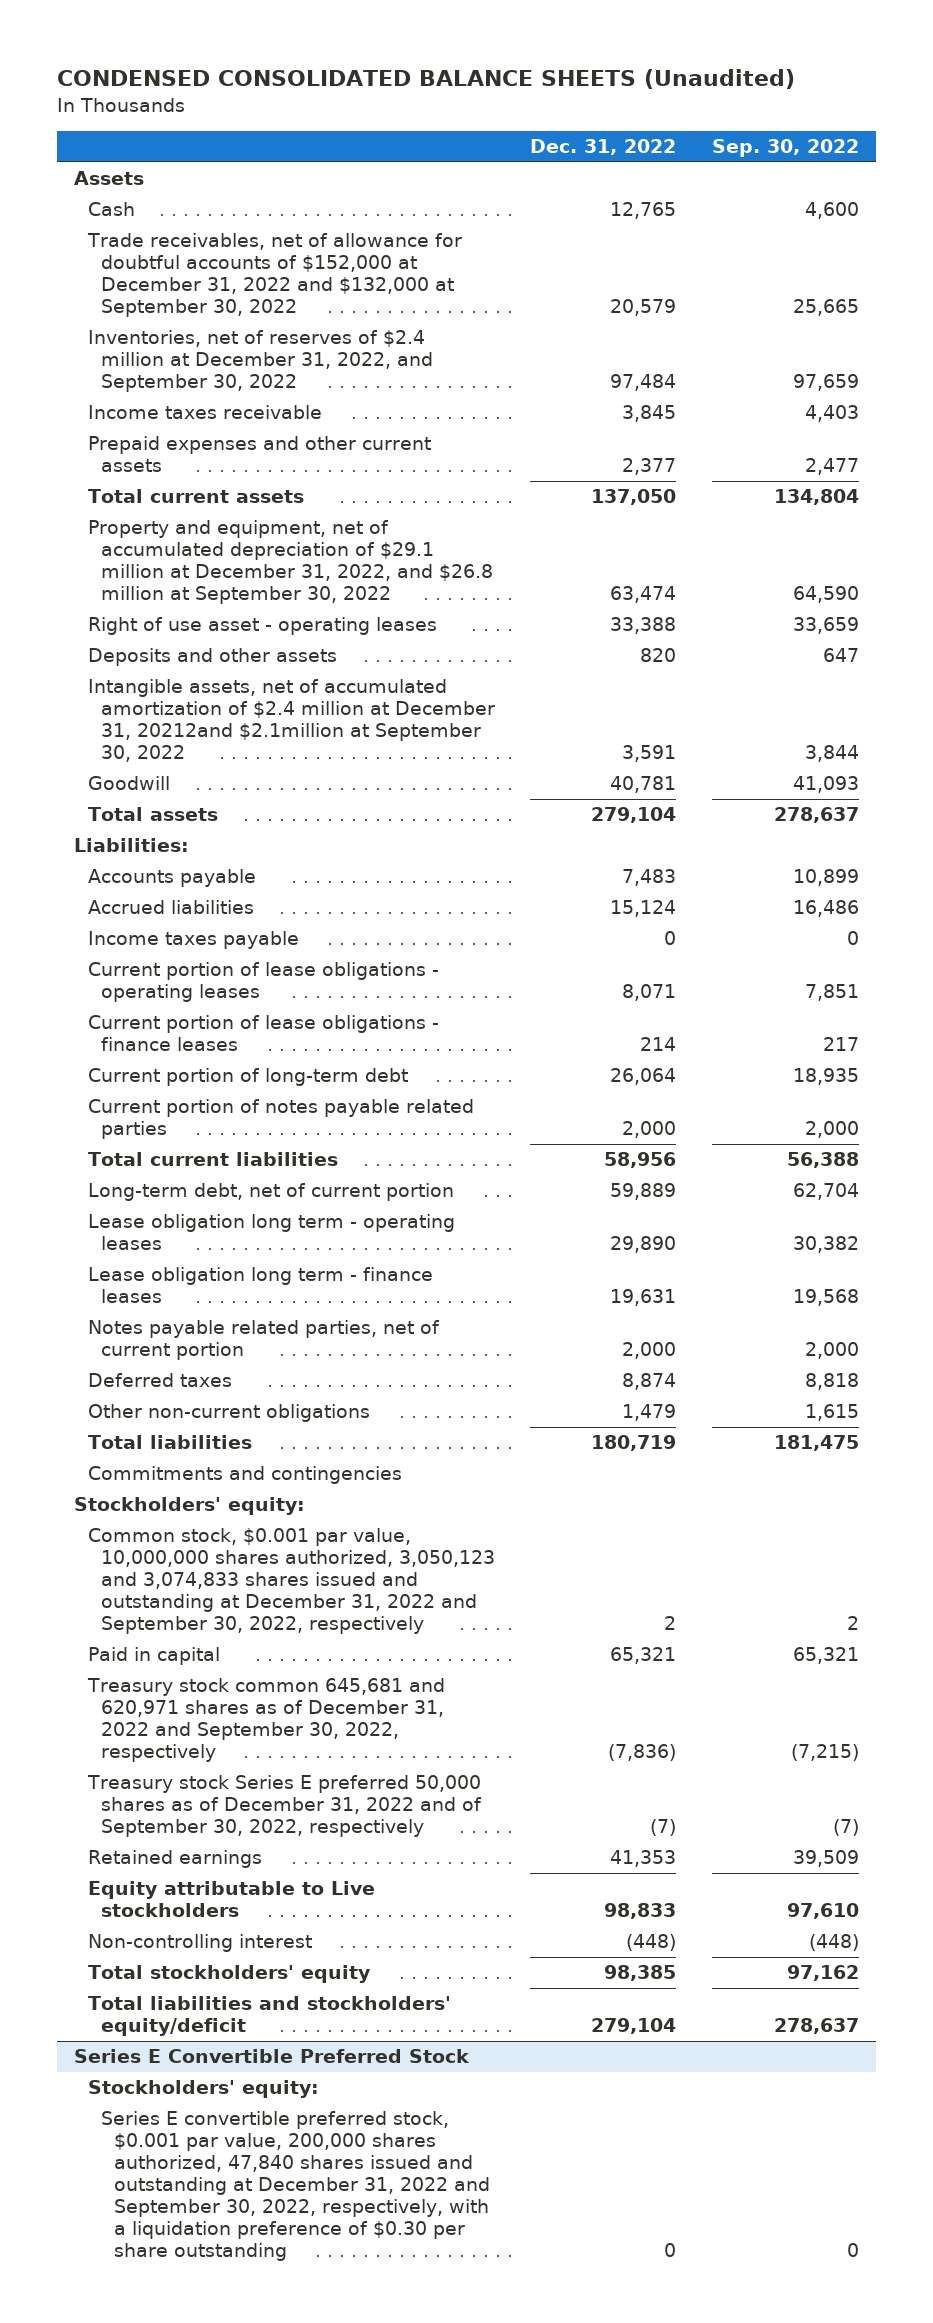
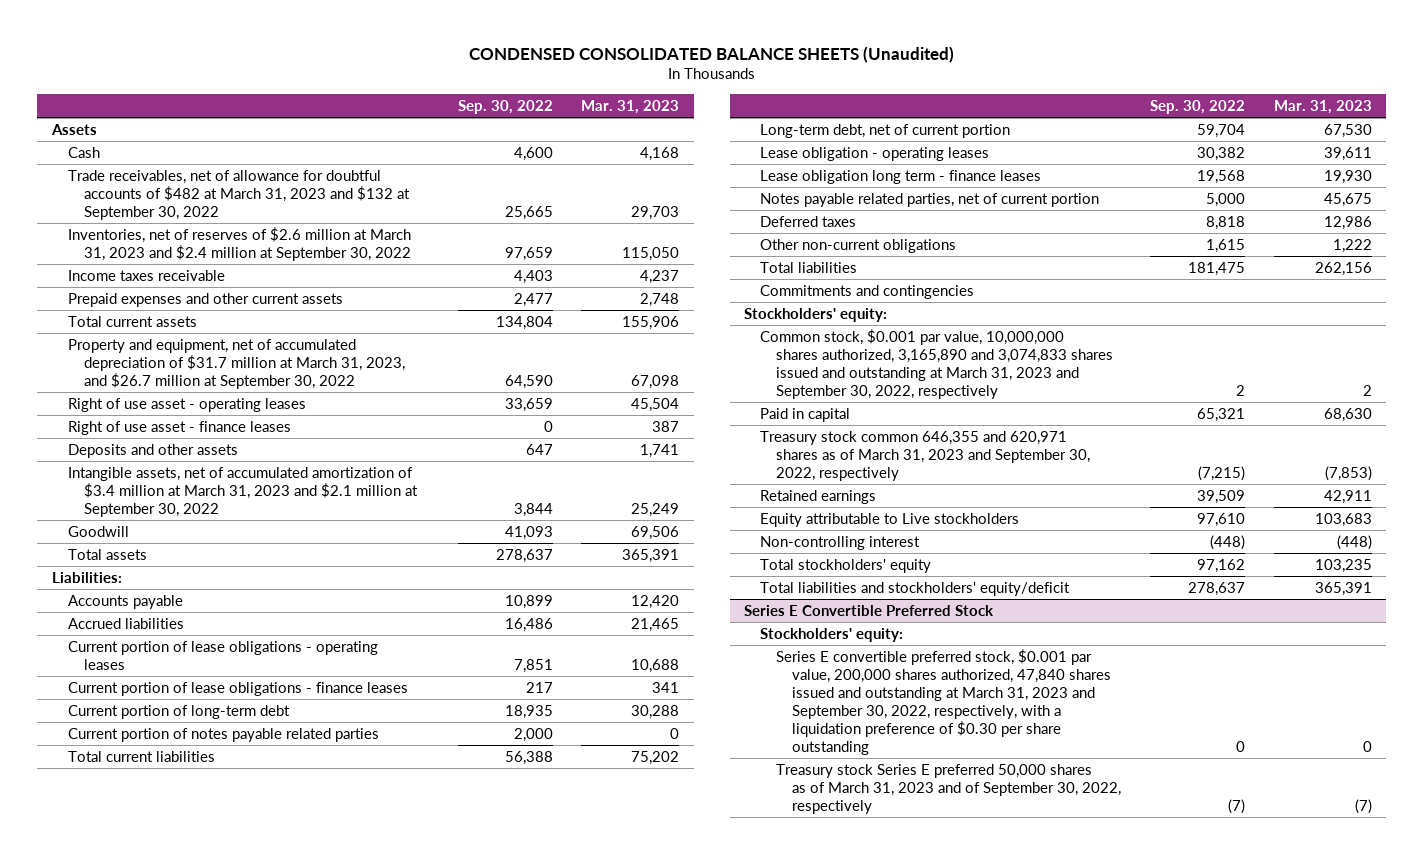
- | Dec. 31, 2022 | Sep. 30, 2022
+ | Sep. 30, 2022 | Mar. 31, 2023
- Trade receivables, net of allowance for doubtful accounts of $152,000 at December 31, 2022 and $132,000 at September 30, 2022 | 20,579 | 25,665
- Inventories, net of reserves of $2.4 million at December 31, 2022, and September 30, 2022 | 97,484 | 97,659
+ Trade receivables, net of allowance for doubtful accounts of $482 at March 31, 2023 and $132 at September 30, 2022 | 25,665 | 29,703
+ Inventories, net of reserves of $2.6 million at March 31, 2023 and $2.4 million at September 30, 2022 | 97,659 | 115,050
- Property and equipment, net of accumulated depreciation of $29.1 million at December 31, 2022, and $26.8 million at September 30, 2022 | 63,474 | 64,590
+ Property and equipment, net of accumulated depreciation of $31.7 million at March 31, 2023, and $26.7 million at September 30, 2022 | 64,590 | 67,098
+ Right of use asset - finance leases | 0 | 387
- Intangible assets, net of accumulated amortization of $2.4 million at December 31, 20212and $2.1million at September 30, 2022 | 3,591 | 3,844
+ Intangible assets, net of accumulated amortization of $3.4 million at March 31, 2023 and $2.1 million at September 30, 2022 | 3,844 | 25,249
- Income taxes payable | 0 | 0
- Long-term debt, net of current portion | 59,889 | 62,704
- Lease obligation long term - operating leases | 29,890 | 30,382
+ Long-term debt, net of current portion | 59,704 | 67,530
+ Lease obligation - operating leases | 30,382 | 39,611
- Notes payable related parties, net of current portion | 2,000 | 2,000
+ Notes payable related parties, net of current portion | 5,000 | 45,675
- Common stock, $0.001 par value, 10,000,000 shares authorized, 3,050,123 and 3,074,833 shares issued and outstanding at December 31, 2022 and September 30, 2022, respectively | 2 | 2
+ Common stock, $0.001 par value, 10,000,000 shares authorized, 3,165,890 and 3,074,833 shares issued and outstanding at March 31, 2023 and September 30, 2022, respectively | 2 | 2
- Treasury stock common 645,681 and 620,971 shares as of December 31, 2022 and September 30, 2022, respectively | (7,836) | (7,215)
- Treasury stock Series E preferred 50,000 shares as of December 31, 2022 and of September 30, 2022, respectively | (7) | (7)
+ Treasury stock common 646,355 and 620,971 shares as of March 31, 2023 and September 30, 2022, respectively | (7,215) | (7,853)
@ Series E Convertible Preferred Stock
- Series E convertible preferred stock, $0.001 par value, 200,000 shares authorized, 47,840 shares issued and outstanding at December 31, 2022 and September 30, 2022, respectively, with a liquidation preference of $0.30 per share outstanding | 0 | 0
+ Series E convertible preferred stock, $0.001 par value, 200,000 shares authorized, 47,840 shares issued and outstanding at March 31, 2023 and September 30, 2022, respectively, with a liquidation preference of $0.30 per share outstanding | 0 | 0
+ Treasury stock Series E preferred 50,000 shares as of March 31, 2023 and of September 30, 2022, respectively | (7) | (7)

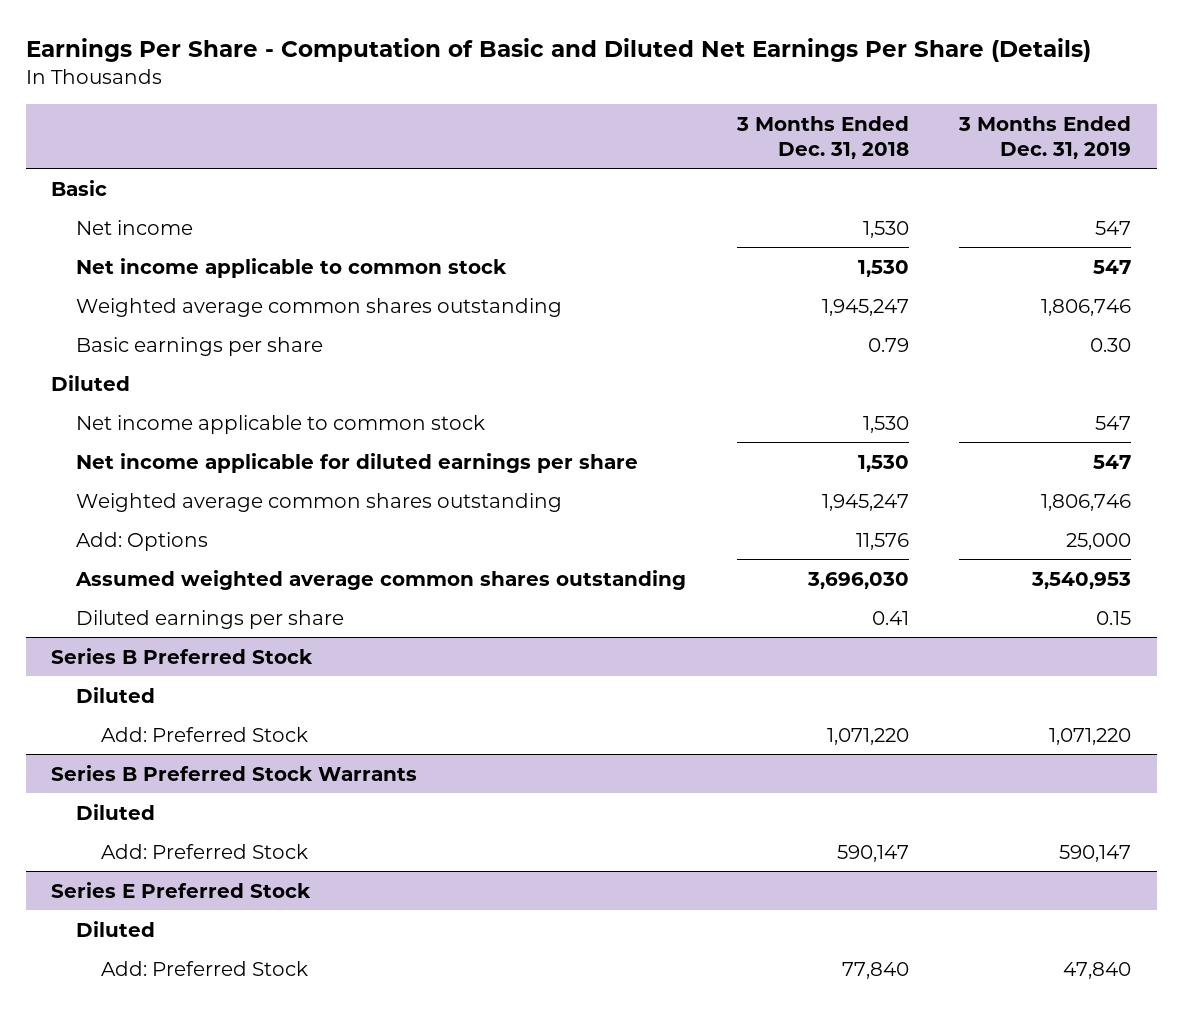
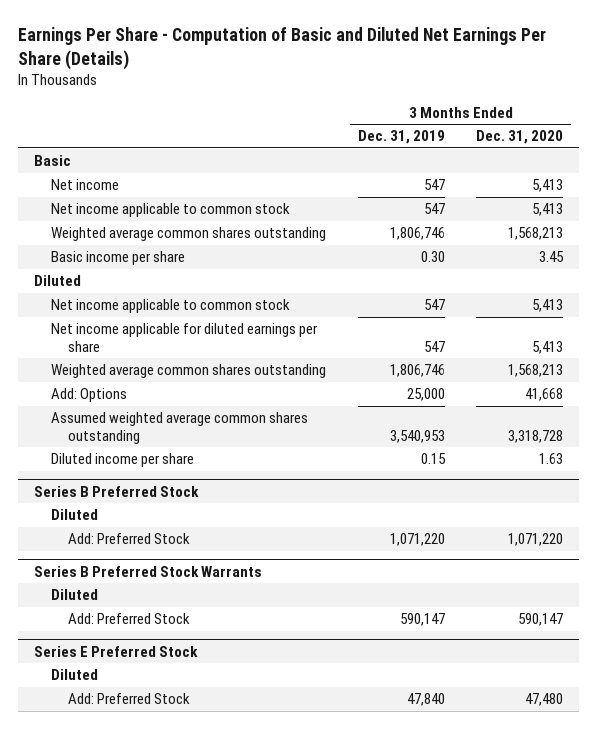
- | 3 Months Ended Dec. 31, 2018 | 3 Months Ended Dec. 31, 2019
+ | 3 Months Ended Dec. 31, 2019 | 3 Months Ended Dec. 31, 2020
- Basic earnings per share | 0.79 | 0.30
+ Basic income per share | 0.30 | 3.45
- Diluted earnings per share | 0.41 | 0.15
+ Diluted income per share | 0.15 | 1.63

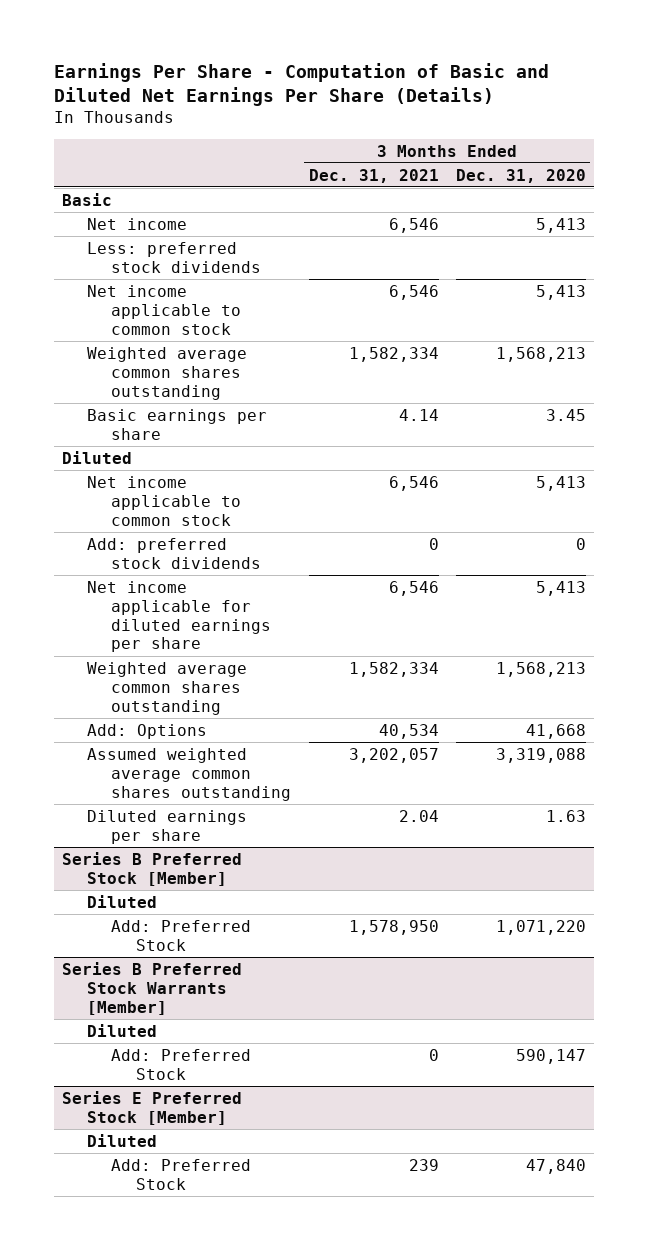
- | 3 Months Ended Dec. 31, 2019 | 3 Months Ended Dec. 31, 2020
+ | 3 Months Ended Dec. 31, 2021 | 3 Months Ended Dec. 31, 2020
+ Less: preferred stock dividends
- Basic income per share | 0.30 | 3.45
+ Basic earnings per share | 4.14 | 3.45
+ Add: preferred stock dividends | 0 | 0
- Assumed weighted average common shares outstanding | 3,540,953 | 3,318,728
- Diluted income per share | 0.15 | 1.63
- Series B Preferred Stock
+ Assumed weighted average common shares outstanding | 3,202,057 | 3,319,088
+ Diluted earnings per share | 2.04 | 1.63
+ Series B Preferred Stock [Member]
- Series B Preferred Stock Warrants
+ Series B Preferred Stock Warrants [Member]
- Series E Preferred Stock
+ Series E Preferred Stock [Member]
- Add: Preferred Stock | 47,840 | 47,480
+ Add: Preferred Stock | 239 | 47,840

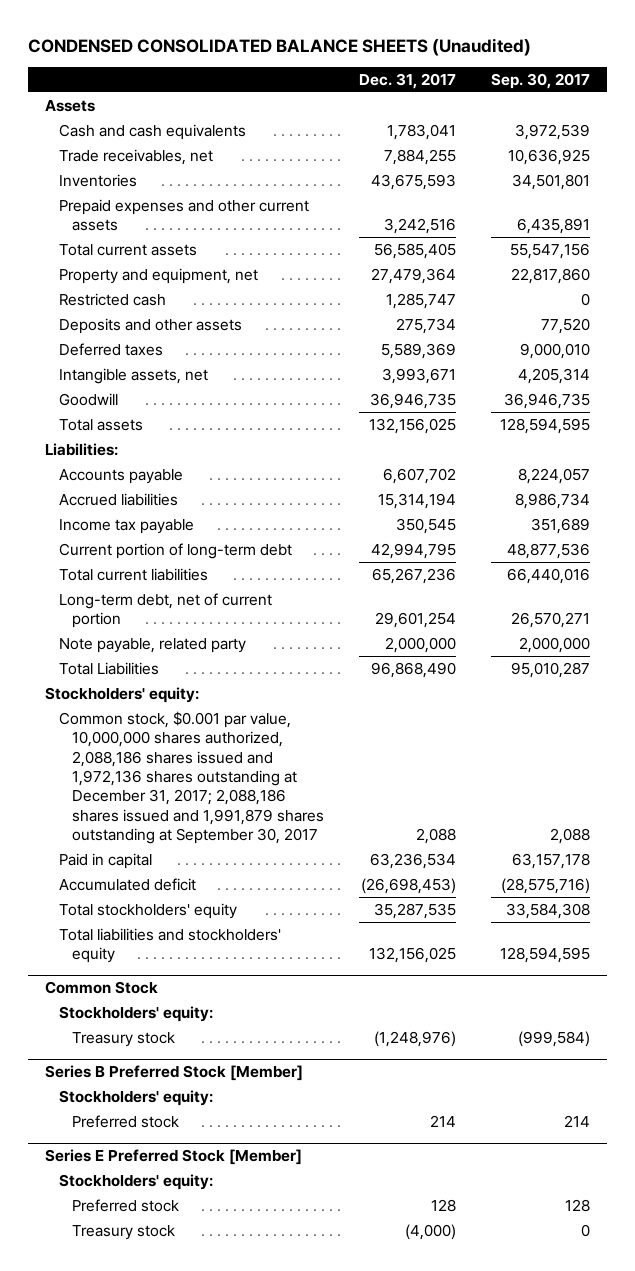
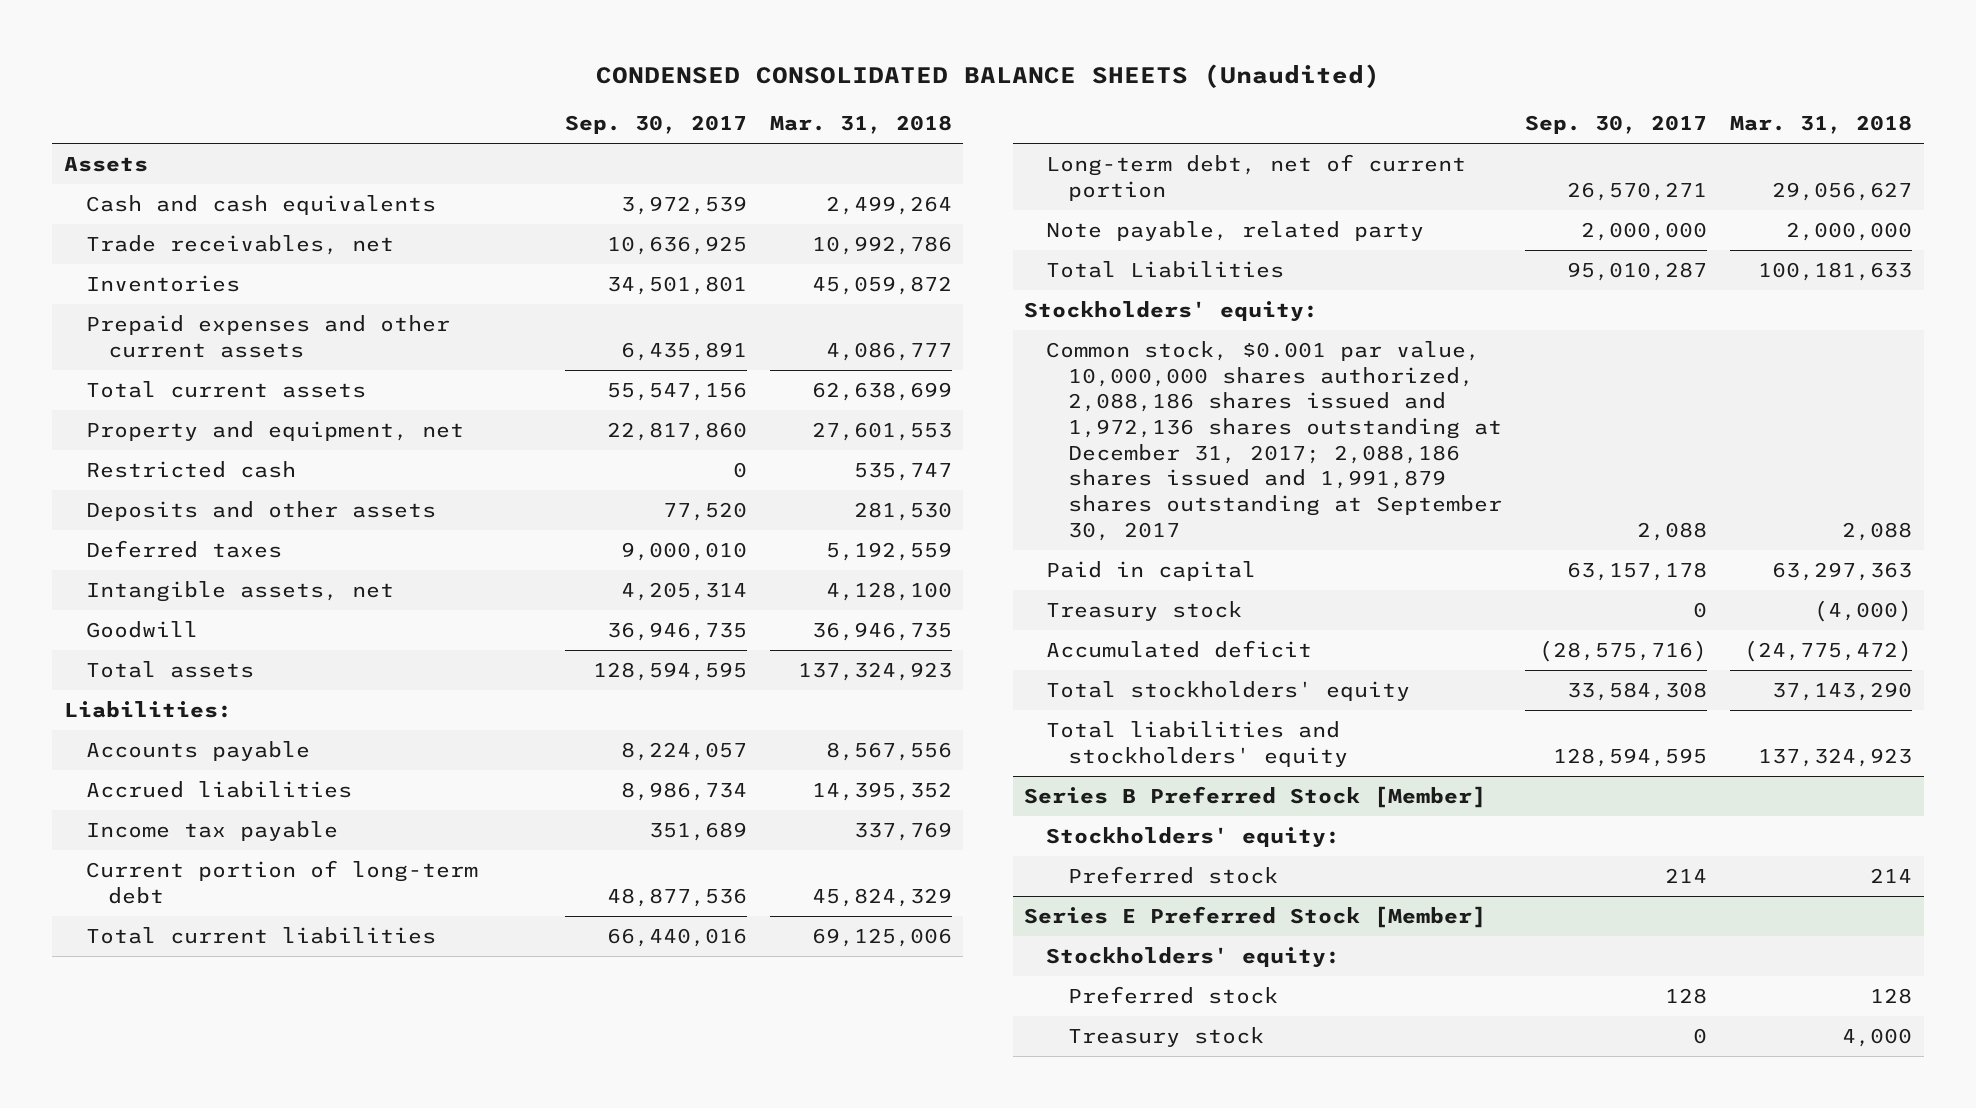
- | Dec. 31, 2017 | Sep. 30, 2017
+ | Sep. 30, 2017 | Mar. 31, 2018
+ Treasury stock | 0 | (4,000)
- Common Stock
- Stockholders' equity:
- Treasury stock | (1,248,976) | (999,584)

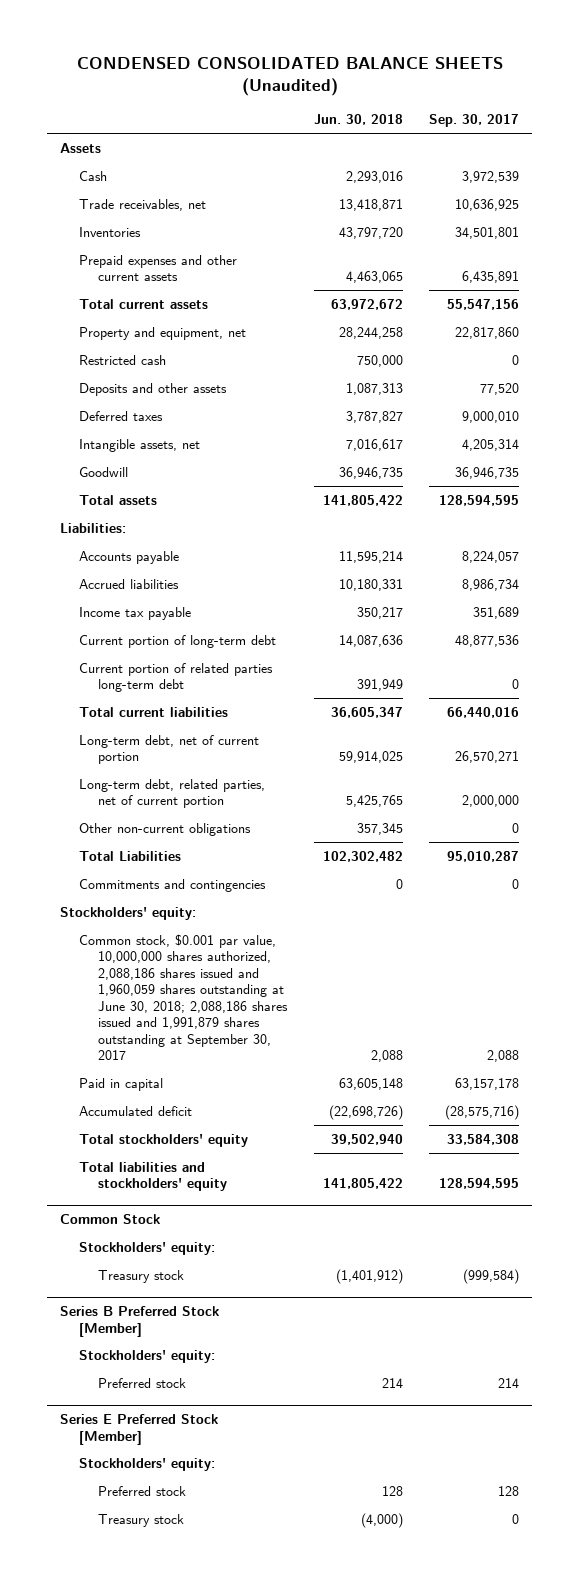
- | Sep. 30, 2017 | Mar. 31, 2018
+ | Jun. 30, 2018 | Sep. 30, 2017
- Cash and cash equivalents | 3,972,539 | 2,499,264
+ Cash | 2,293,016 | 3,972,539
+ Current portion of related parties long-term debt | 391,949 | 0
- Note payable, related party | 2,000,000 | 2,000,000
+ Long-term debt, related parties, net of current portion | 5,425,765 | 2,000,000
+ Other non-current obligations | 357,345 | 0
+ Commitments and contingencies | 0 | 0
- Common stock, $0.001 par value, 10,000,000 shares authorized, 2,088,186 shares issued and 1,972,136 shares outstanding at December 31, 2017; 2,088,186 shares issued and 1,991,879 shares outstanding at September 30, 2017 | 2,088 | 2,088
+ Common stock, $0.001 par value, 10,000,000 shares authorized, 2,088,186 shares issued and 1,960,059 shares outstanding at June 30, 2018; 2,088,186 shares issued and 1,991,879 shares outstanding at September 30, 2017 | 2,088 | 2,088
- Treasury stock | 0 | (4,000)
+ Common Stock
+ Stockholders' equity:
+ Treasury stock | (1,401,912) | (999,584)

